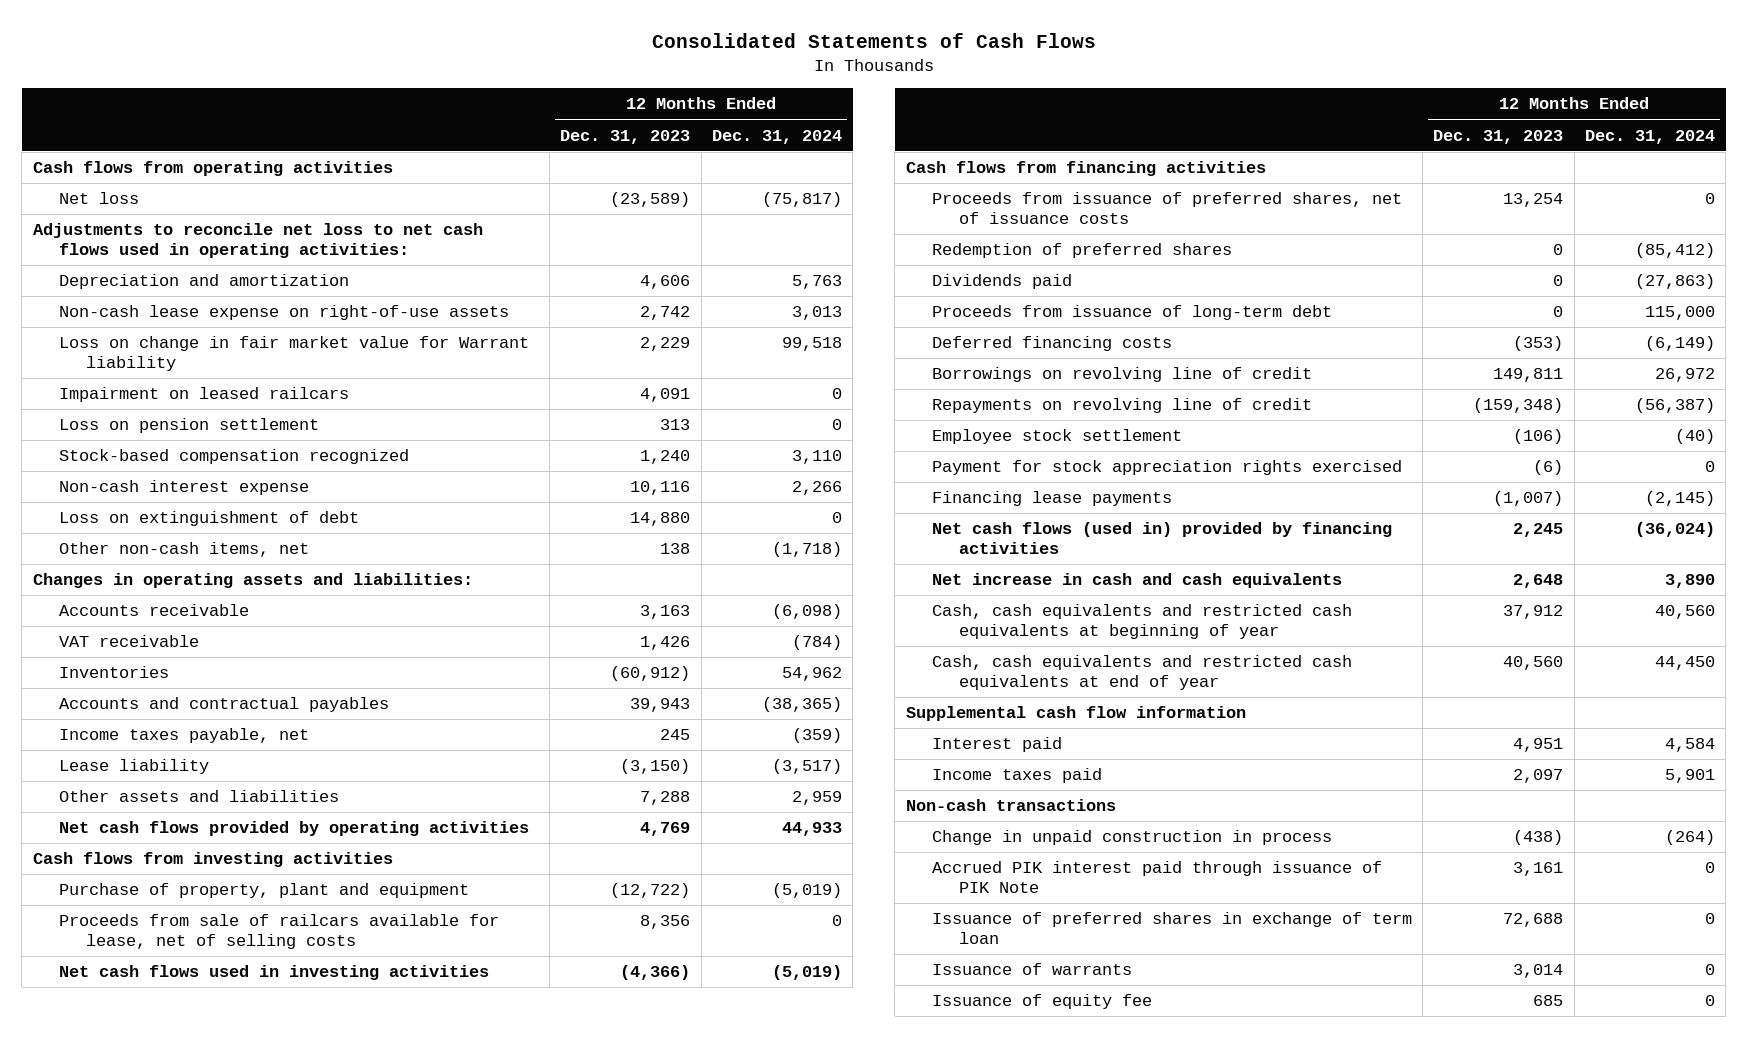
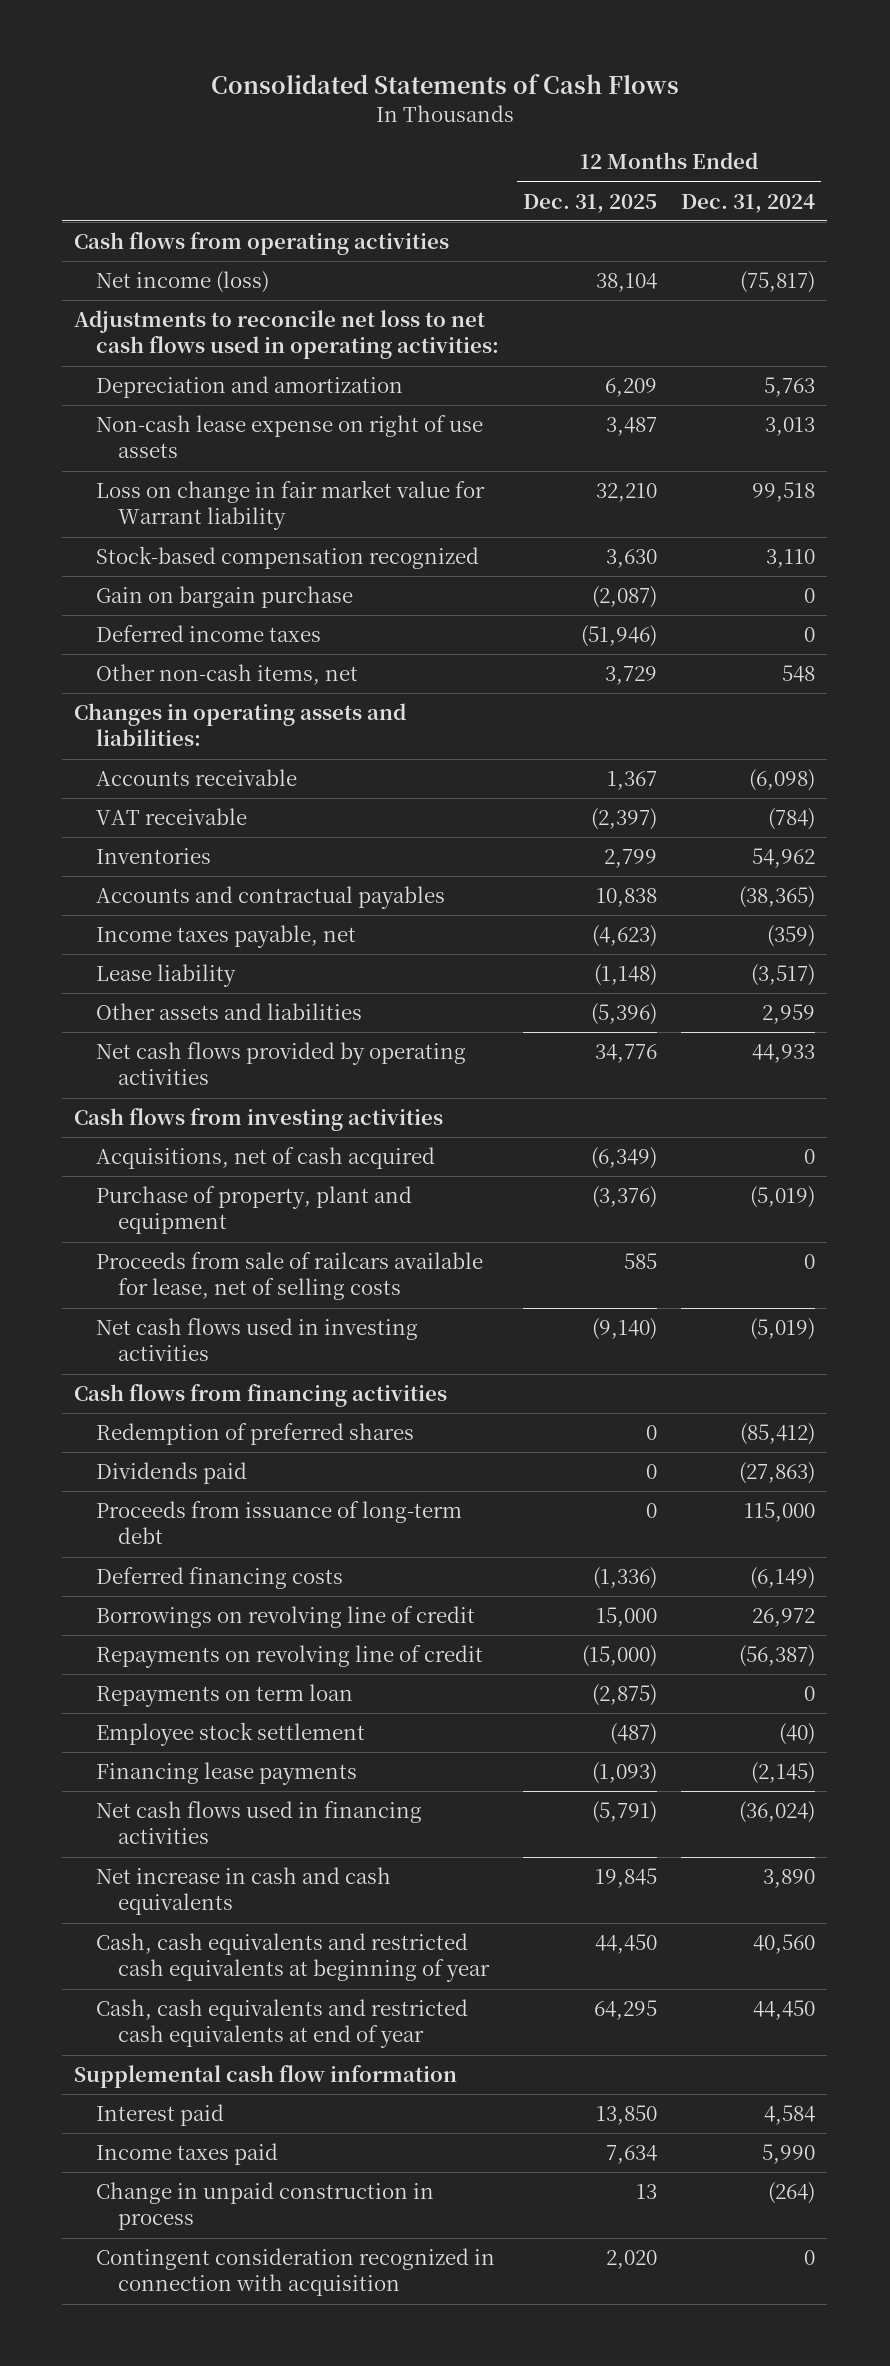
- | 12 Months Ended Dec. 31, 2023 | 12 Months Ended Dec. 31, 2024
+ | 12 Months Ended Dec. 31, 2025 | 12 Months Ended Dec. 31, 2024
- Net loss | (23,589) | (75,817)
+ Net income (loss) | 38,104 | (75,817)
- Non-cash lease expense on right-of-use assets | 2,742 | 3,013
+ Non-cash lease expense on right of use assets | 3,487 | 3,013
- Impairment on leased railcars | 4,091 | 0
- Loss on pension settlement | 313 | 0
- Non-cash interest expense | 10,116 | 2,266
- Loss on extinguishment of debt | 14,880 | 0
- Other non-cash items, net | 138 | (1,718)
+ Gain on bargain purchase | (2,087) | 0
+ Deferred income taxes | (51,946) | 0
+ Other non-cash items, net | 3,729 | 548
+ Acquisitions, net of cash acquired | (6,349) | 0
- Proceeds from issuance of preferred shares, net of issuance costs | 13,254 | 0
+ Repayments on term loan | (2,875) | 0
- Payment for stock appreciation rights exercised | (6) | 0
- Net cash flows (used in) provided by financing activities | 2,245 | (36,024)
+ Net cash flows used in financing activities | (5,791) | (36,024)
- Income taxes paid | 2,097 | 5,901
- Non-cash transactions
+ Income taxes paid | 7,634 | 5,990
- Accrued PIK interest paid through issuance of PIK Note | 3,161 | 0
- Issuance of preferred shares in exchange of term loan | 72,688 | 0
- Issuance of warrants | 3,014 | 0
- Issuance of equity fee | 685 | 0
+ Contingent consideration recognized in connection with acquisition | 2,020 | 0

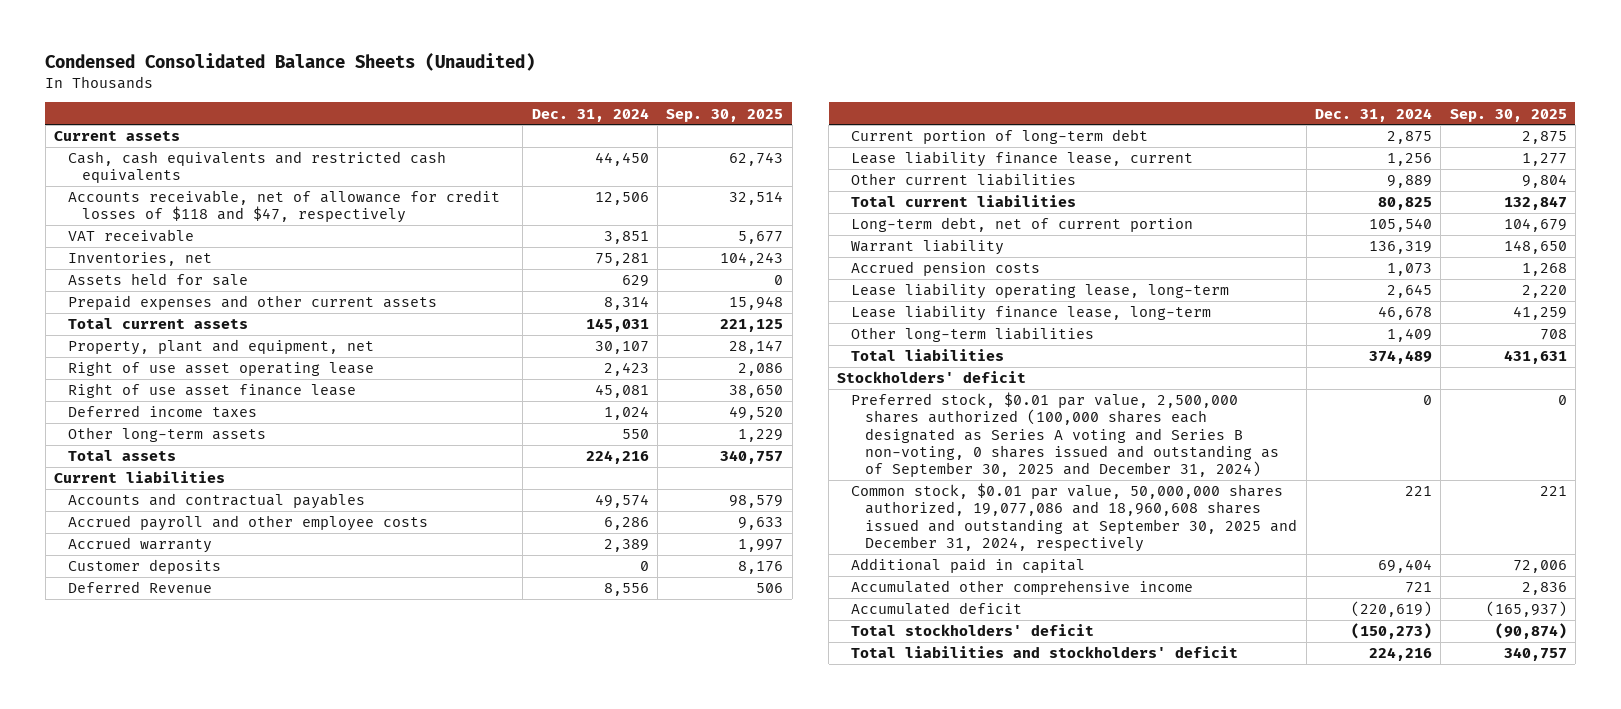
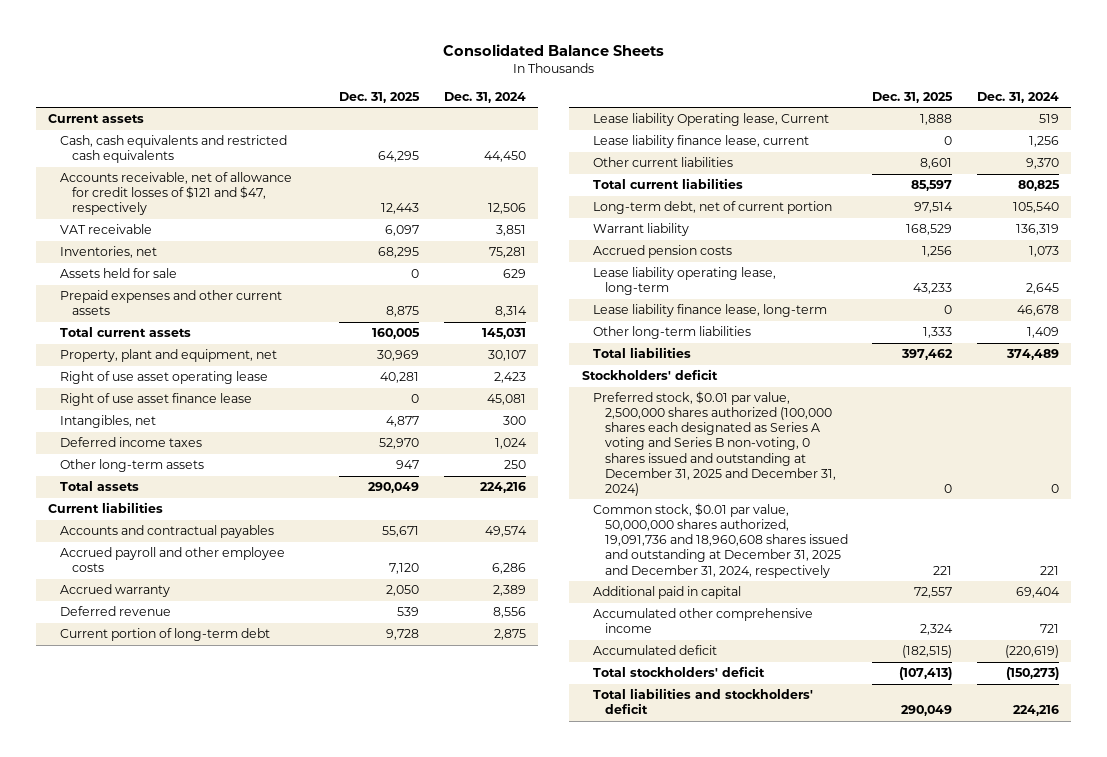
- Condensed Consolidated Balance Sheets (Unaudited)
+ Consolidated Balance Sheets
- | Dec. 31, 2024 | Sep. 30, 2025
+ | Dec. 31, 2025 | Dec. 31, 2024
- Accounts receivable, net of allowance for credit losses of $118 and $47, respectively | 12,506 | 32,514
+ Accounts receivable, net of allowance for credit losses of $121 and $47, respectively | 12,443 | 12,506
+ Intangibles, net | 4,877 | 300
- Other long-term assets | 550 | 1,229
+ Other long-term assets | 947 | 250
- Customer deposits | 0 | 8,176
- Deferred Revenue | 8,556 | 506
+ Deferred revenue | 539 | 8,556
+ Lease liability Operating lease, Current | 1,888 | 519
- Other current liabilities | 9,889 | 9,804
+ Other current liabilities | 8,601 | 9,370
- Preferred stock, $0.01 par value, 2,500,000 shares authorized (100,000 shares each designated as Series A voting and Series B non-voting, 0 shares issued and outstanding as of September 30, 2025 and December 31, 2024) | 0 | 0
- Common stock, $0.01 par value, 50,000,000 shares authorized, 19,077,086 and 18,960,608 shares issued and outstanding at September 30, 2025 and December 31, 2024, respectively | 221 | 221
+ Preferred stock, $0.01 par value, 2,500,000 shares authorized (100,000 shares each designated as Series A voting and Series B non-voting, 0 shares issued and outstanding at December 31, 2025 and December 31, 2024) | 0 | 0
+ Common stock, $0.01 par value, 50,000,000 shares authorized, 19,091,736 and 18,960,608 shares issued and outstanding at December 31, 2025 and December 31, 2024, respectively | 221 | 221

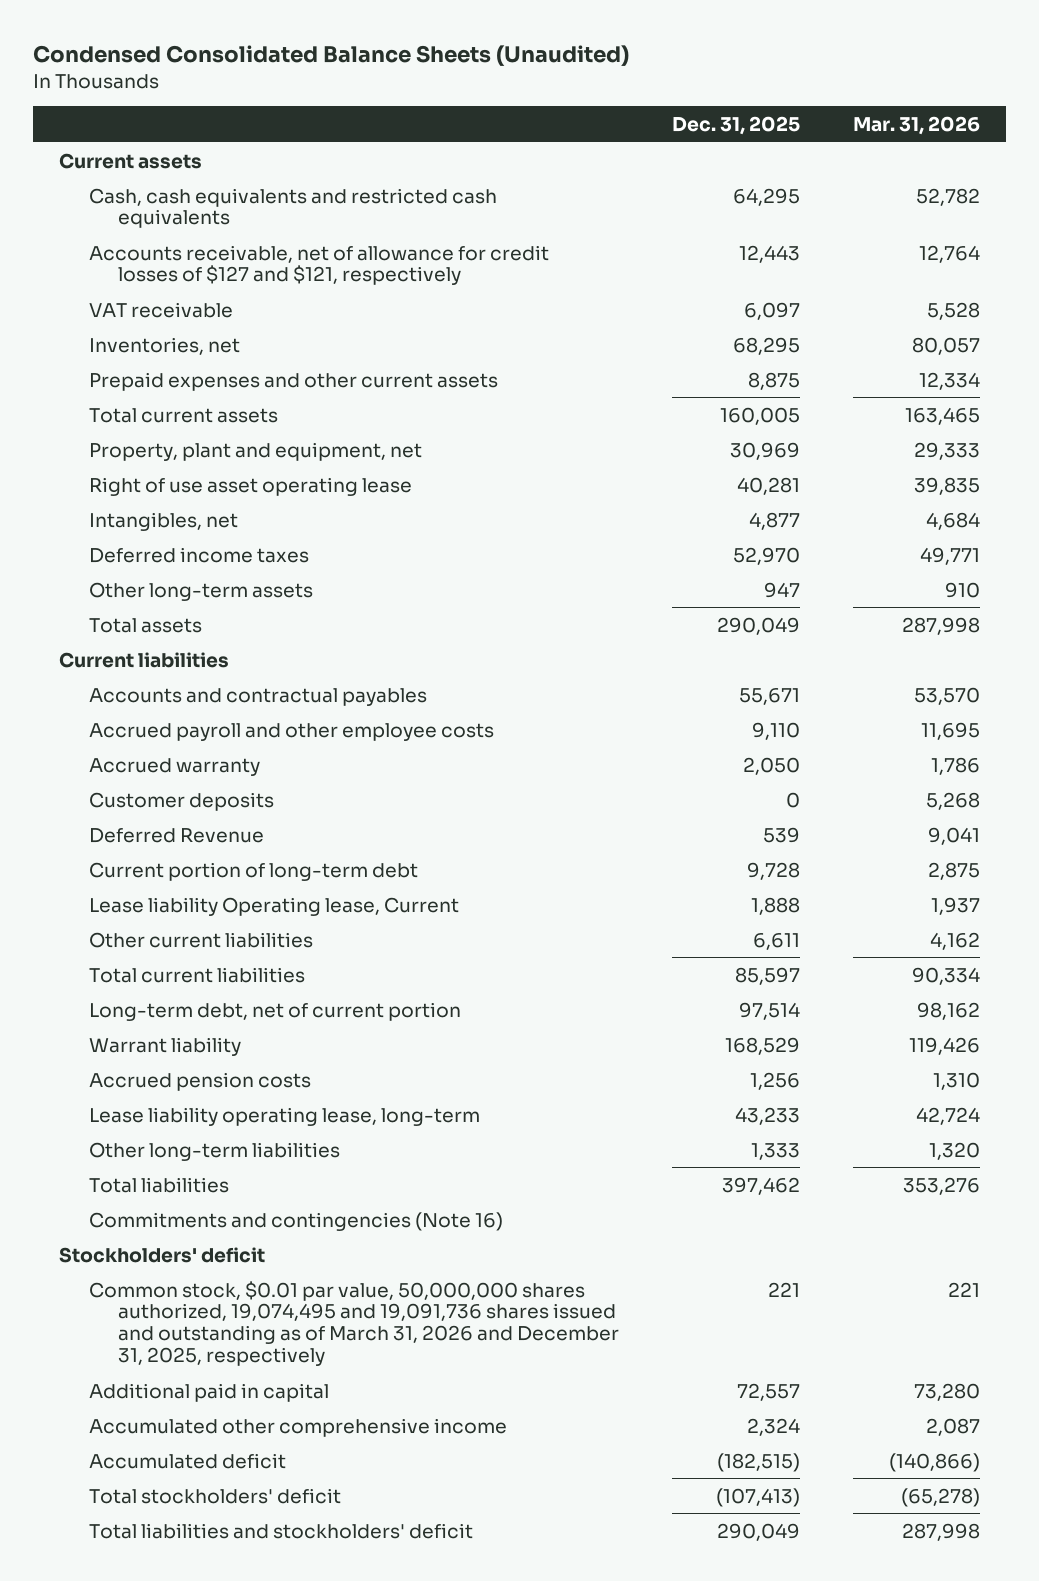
- Consolidated Balance Sheets
+ Condensed Consolidated Balance Sheets (Unaudited)
- | Dec. 31, 2025 | Dec. 31, 2024
+ | Dec. 31, 2025 | Mar. 31, 2026
- Accounts receivable, net of allowance for credit losses of $121 and $47, respectively | 12,443 | 12,506
+ Accounts receivable, net of allowance for credit losses of $127 and $121, respectively | 12,443 | 12,764
- Assets held for sale | 0 | 629
- Right of use asset finance lease | 0 | 45,081
- Accrued payroll and other employee costs | 7,120 | 6,286
+ Accrued payroll and other employee costs | 9,110 | 11,695
- Deferred revenue | 539 | 8,556
+ Customer deposits | 0 | 5,268
+ Deferred Revenue | 539 | 9,041
- Lease liability finance lease, current | 0 | 1,256
- Other current liabilities | 8,601 | 9,370
+ Other current liabilities | 6,611 | 4,162
- Lease liability finance lease, long-term | 0 | 46,678
+ Commitments and contingencies (Note 16)
- Preferred stock, $0.01 par value, 2,500,000 shares authorized (100,000 shares each designated as Series A voting and Series B non-voting, 0 shares issued and outstanding at December 31, 2025 and December 31, 2024) | 0 | 0
- Common stock, $0.01 par value, 50,000,000 shares authorized, 19,091,736 and 18,960,608 shares issued and outstanding at December 31, 2025 and December 31, 2024, respectively | 221 | 221
+ Common stock, $0.01 par value, 50,000,000 shares authorized, 19,074,495 and 19,091,736 shares issued and outstanding as of March 31, 2026 and December 31, 2025, respectively | 221 | 221

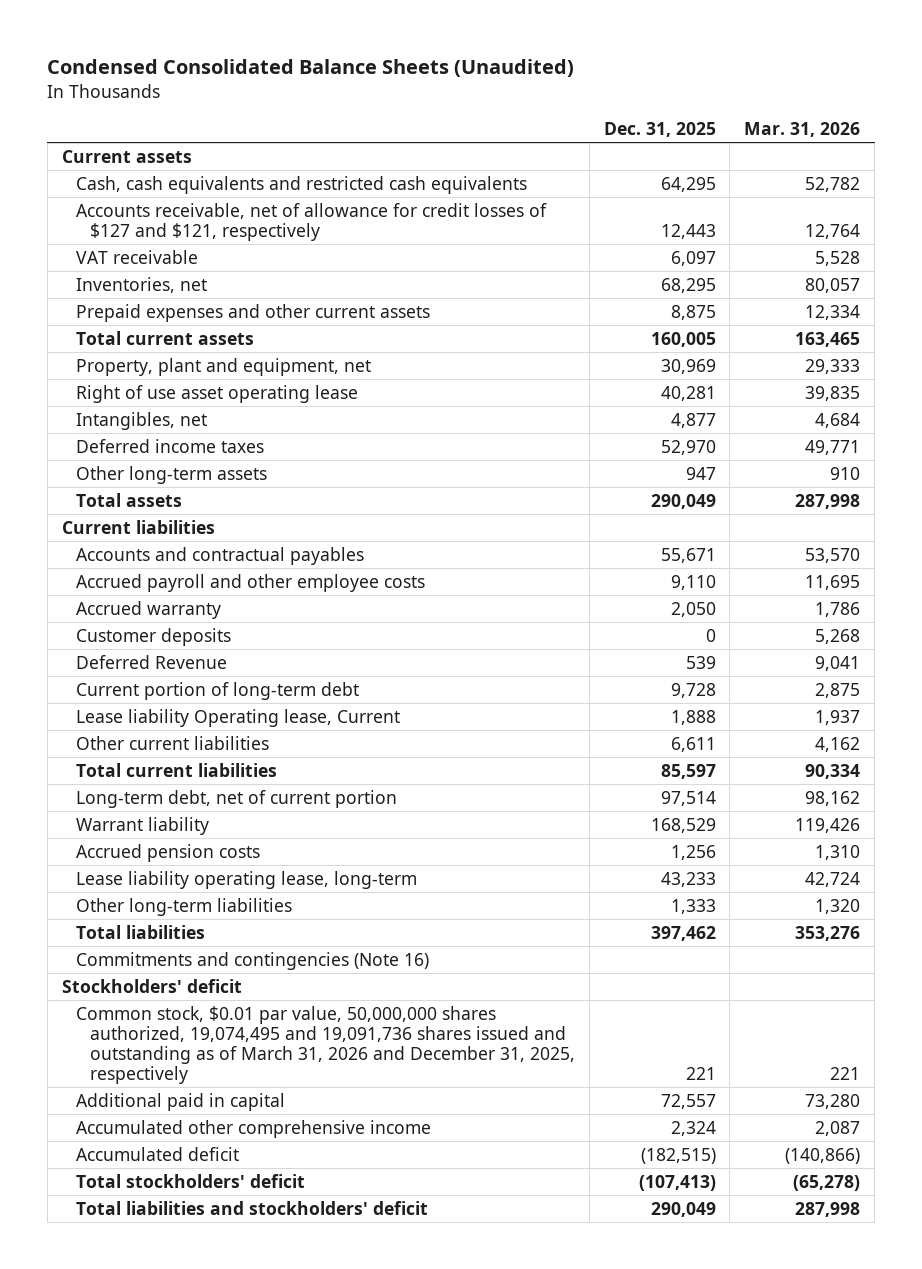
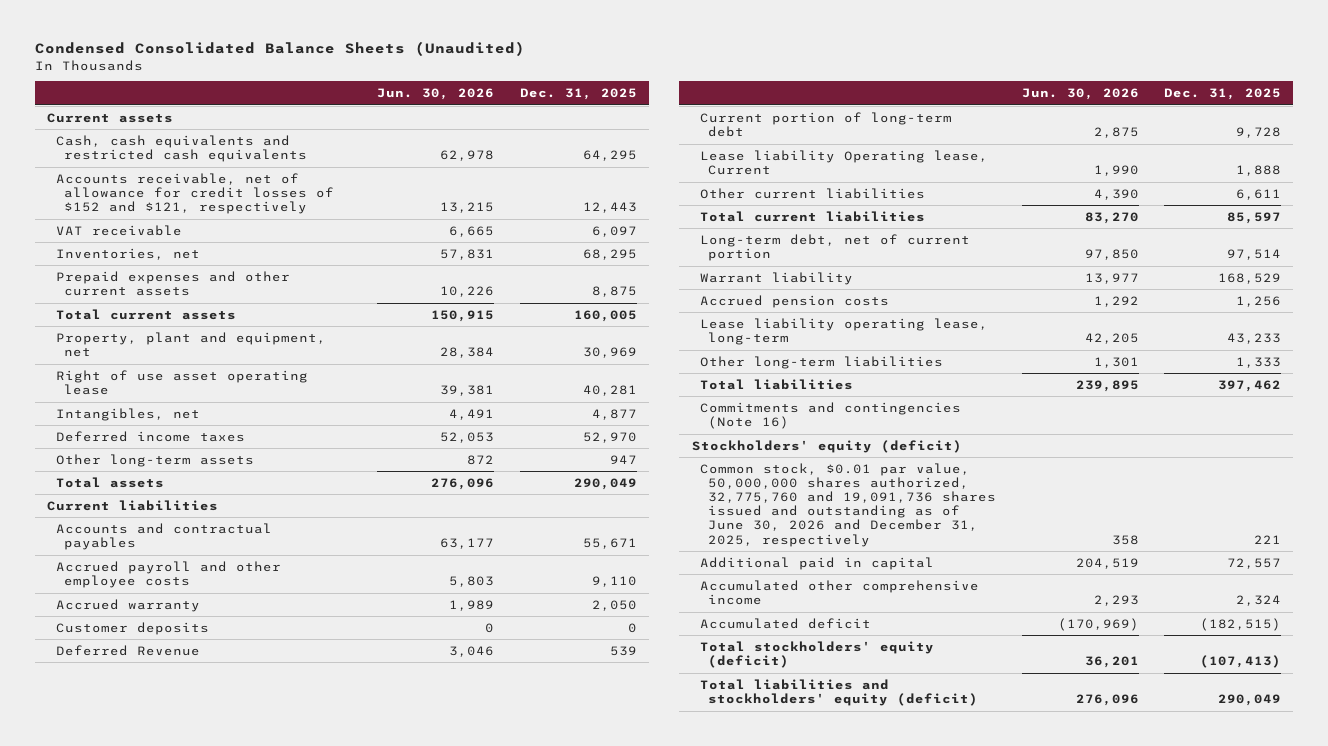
- | Dec. 31, 2025 | Mar. 31, 2026
+ | Jun. 30, 2026 | Dec. 31, 2025
- Accounts receivable, net of allowance for credit losses of $127 and $121, respectively | 12,443 | 12,764
+ Accounts receivable, net of allowance for credit losses of $152 and $121, respectively | 13,215 | 12,443
- Stockholders' deficit
- Common stock, $0.01 par value, 50,000,000 shares authorized, 19,074,495 and 19,091,736 shares issued and outstanding as of March 31, 2026 and December 31, 2025, respectively | 221 | 221
+ Stockholders' equity (deficit)
+ Common stock, $0.01 par value, 50,000,000 shares authorized, 32,775,760 and 19,091,736 shares issued and outstanding as of June 30, 2026 and December 31, 2025, respectively | 358 | 221
- Total stockholders' deficit | (107,413) | (65,278)
- Total liabilities and stockholders' deficit | 290,049 | 287,998
+ Total stockholders' equity (deficit) | 36,201 | (107,413)
+ Total liabilities and stockholders' equity (deficit) | 276,096 | 290,049

